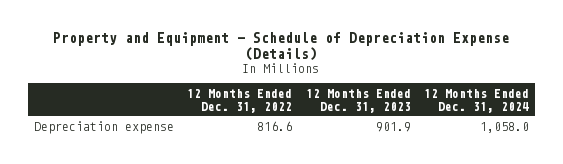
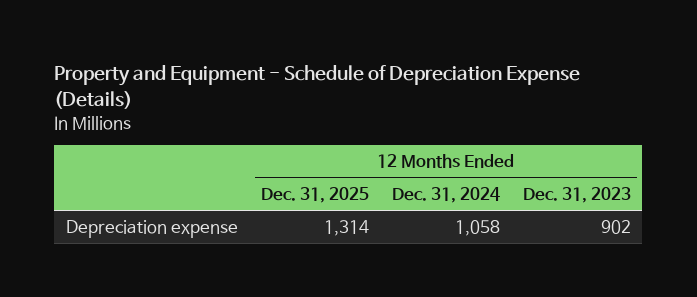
- | 12 Months Ended Dec. 31, 2022 | 12 Months Ended Dec. 31, 2023 | 12 Months Ended Dec. 31, 2024
+ | 12 Months Ended Dec. 31, 2025 | 12 Months Ended Dec. 31, 2024 | 12 Months Ended Dec. 31, 2023
- Depreciation expense | 816.6 | 901.9 | 1,058.0
+ Depreciation expense | 1,314 | 1,058 | 902

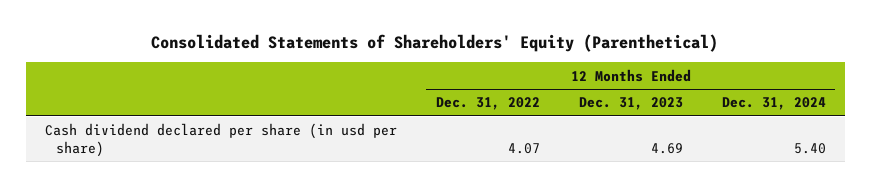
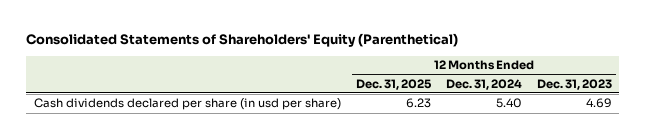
- | 12 Months Ended Dec. 31, 2022 | 12 Months Ended Dec. 31, 2023 | 12 Months Ended Dec. 31, 2024
+ | 12 Months Ended Dec. 31, 2025 | 12 Months Ended Dec. 31, 2024 | 12 Months Ended Dec. 31, 2023
- Cash dividend declared per share (in usd per share) | 4.07 | 4.69 | 5.40
+ Cash dividends declared per share (in usd per share) | 6.23 | 5.40 | 4.69

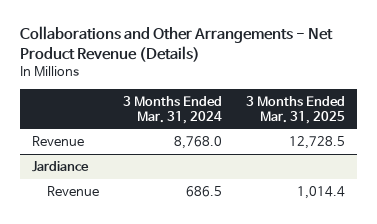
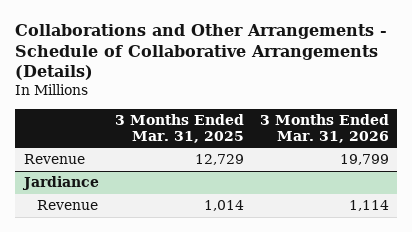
- Collaborations and Other Arrangements - Net Product Revenue (Details)
+ Collaborations and Other Arrangements - Schedule of Collaborative Arrangements (Details)
- | 3 Months Ended Mar. 31, 2024 | 3 Months Ended Mar. 31, 2025
+ | 3 Months Ended Mar. 31, 2025 | 3 Months Ended Mar. 31, 2026
- Revenue | 8,768.0 | 12,728.5
+ Revenue | 12,729 | 19,799
@ Jardiance
- Revenue | 686.5 | 1,014.4
+ Revenue | 1,014 | 1,114

